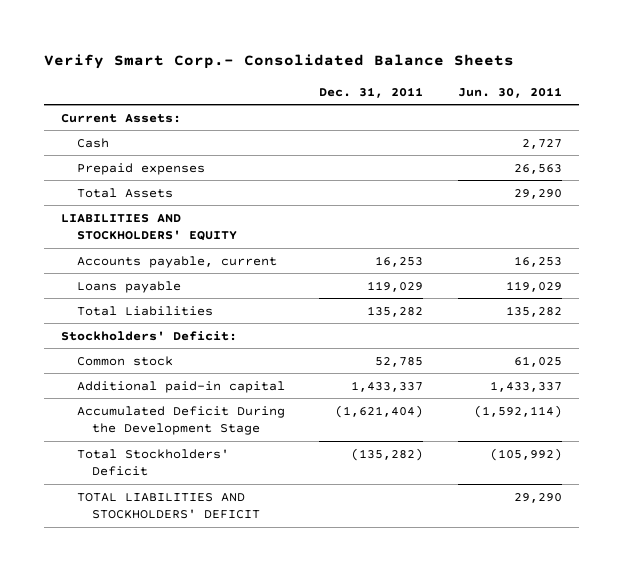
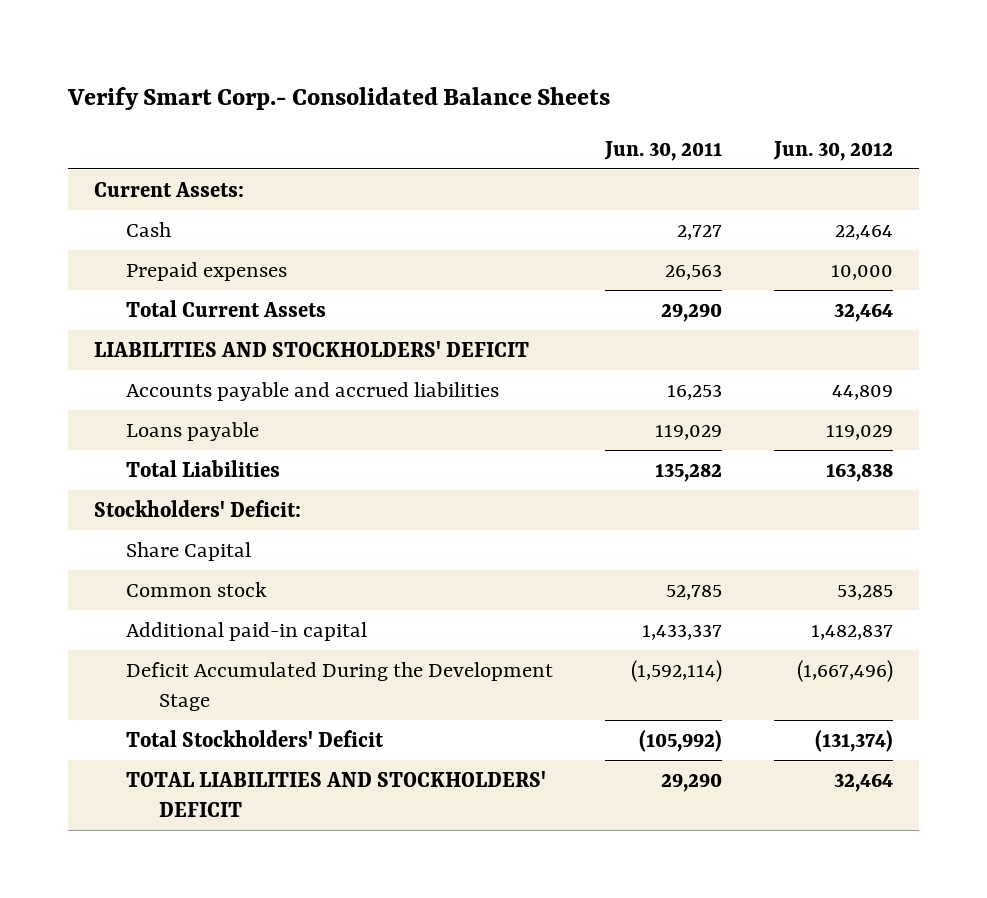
- | Dec. 31, 2011 | Jun. 30, 2011
+ | Jun. 30, 2011 | Jun. 30, 2012
- Total Assets | | 29,290
- LIABILITIES AND STOCKHOLDERS' EQUITY
- Accounts payable, current | 16,253 | 16,253
+ Total Current Assets | 29,290 | 32,464
+ LIABILITIES AND STOCKHOLDERS' DEFICIT
+ Accounts payable and accrued liabilities | 16,253 | 44,809
- Common stock | 52,785 | 61,025
+ Share Capital
+ Common stock | 52,785 | 53,285
- Accumulated Deficit During the Development Stage | (1,621,404) | (1,592,114)
+ Deficit Accumulated During the Development Stage | (1,592,114) | (1,667,496)

